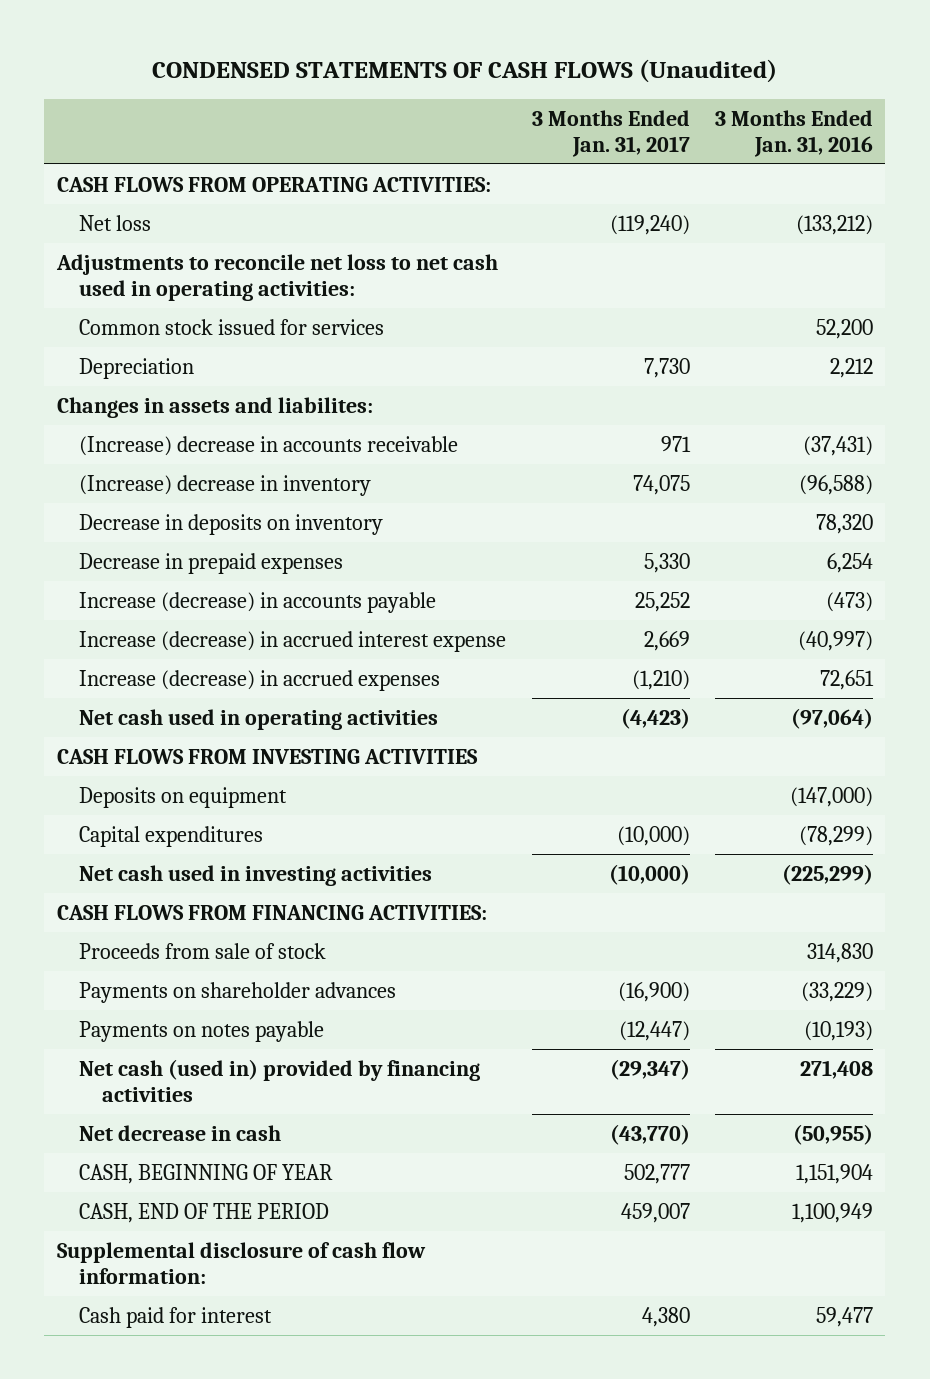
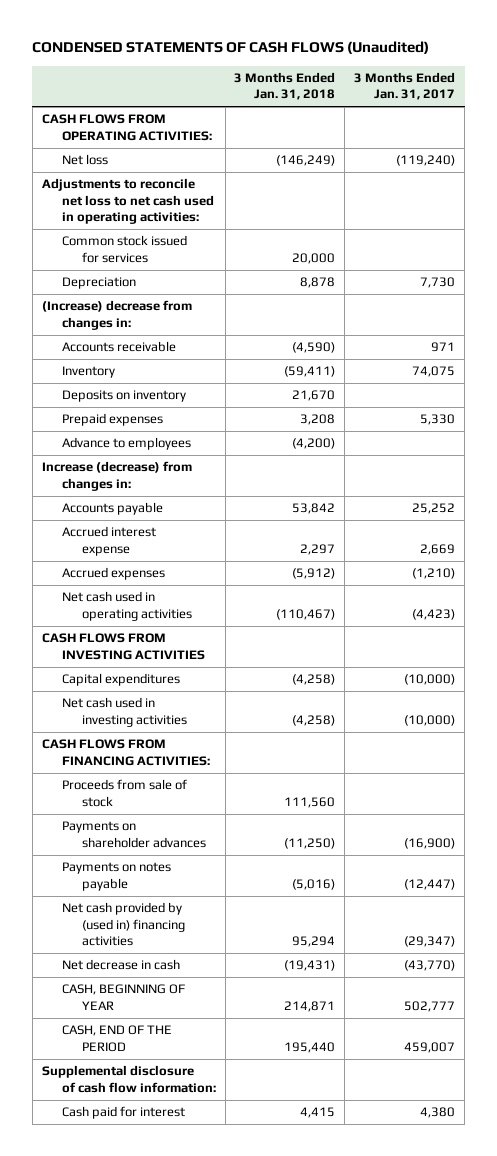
- | 3 Months Ended Jan. 31, 2017 | 3 Months Ended Jan. 31, 2016
+ | 3 Months Ended Jan. 31, 2018 | 3 Months Ended Jan. 31, 2017
- Changes in assets and liabilites:
- (Increase) decrease in accounts receivable | 971 | (37,431)
- (Increase) decrease in inventory | 74,075 | (96,588)
- Decrease in deposits on inventory | | 78,320
- Decrease in prepaid expenses | 5,330 | 6,254
- Increase (decrease) in accounts payable | 25,252 | (473)
- Increase (decrease) in accrued interest expense | 2,669 | (40,997)
- Increase (decrease) in accrued expenses | (1,210) | 72,651
+ (Increase) decrease from changes in:
+ Accounts receivable | (4,590) | 971
+ Inventory | (59,411) | 74,075
+ Deposits on inventory | 21,670 |
+ Prepaid expenses | 3,208 | 5,330
+ Advance to employees | (4,200) |
+ Increase (decrease) from changes in:
+ Accounts payable | 53,842 | 25,252
+ Accrued interest expense | 2,297 | 2,669
+ Accrued expenses | (5,912) | (1,210)
- Deposits on equipment | | (147,000)
- Net cash (used in) provided by financing activities | (29,347) | 271,408
+ Net cash provided by (used in) financing activities | 95,294 | (29,347)

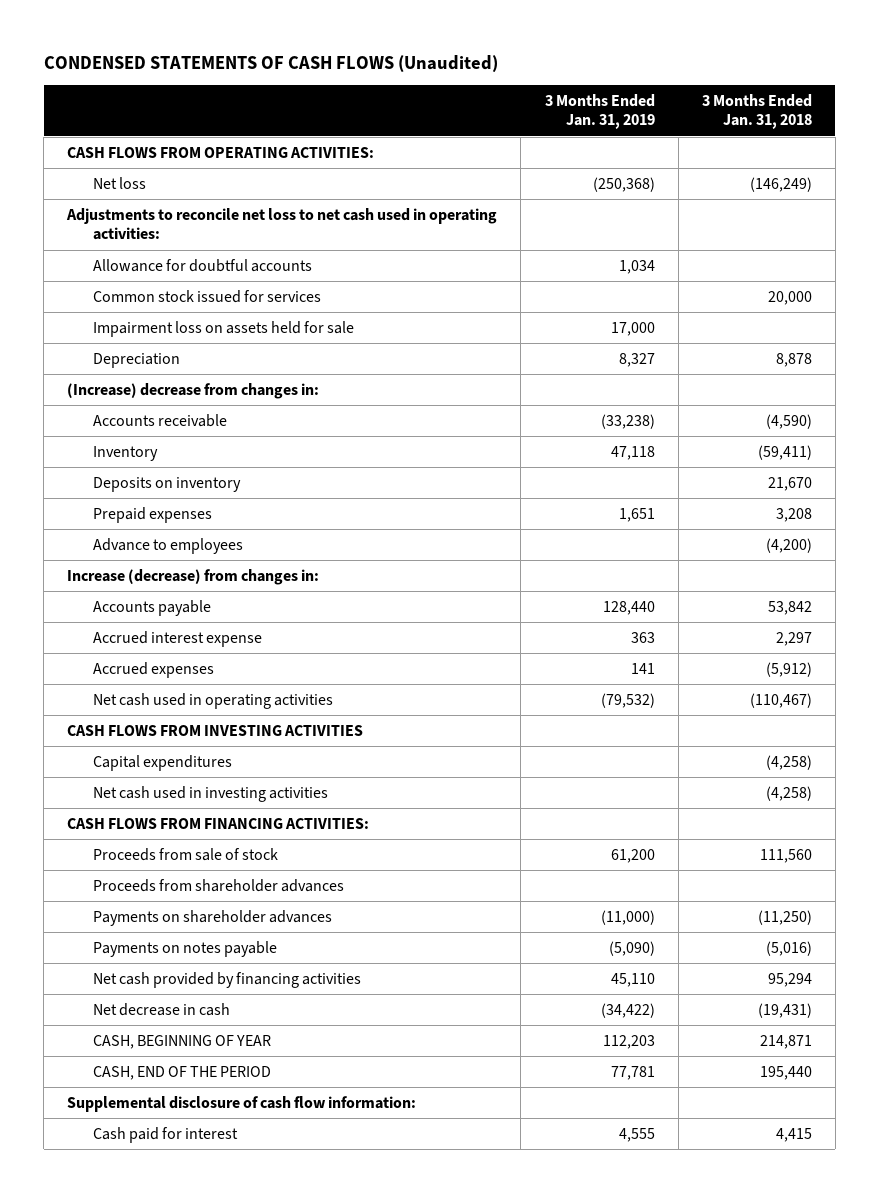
- | 3 Months Ended Jan. 31, 2018 | 3 Months Ended Jan. 31, 2017
+ | 3 Months Ended Jan. 31, 2019 | 3 Months Ended Jan. 31, 2018
+ Allowance for doubtful accounts | 1,034 |
+ Impairment loss on assets held for sale | 17,000 |
+ Proceeds from shareholder advances
- Net cash provided by (used in) financing activities | 95,294 | (29,347)
+ Net cash provided by financing activities | 45,110 | 95,294

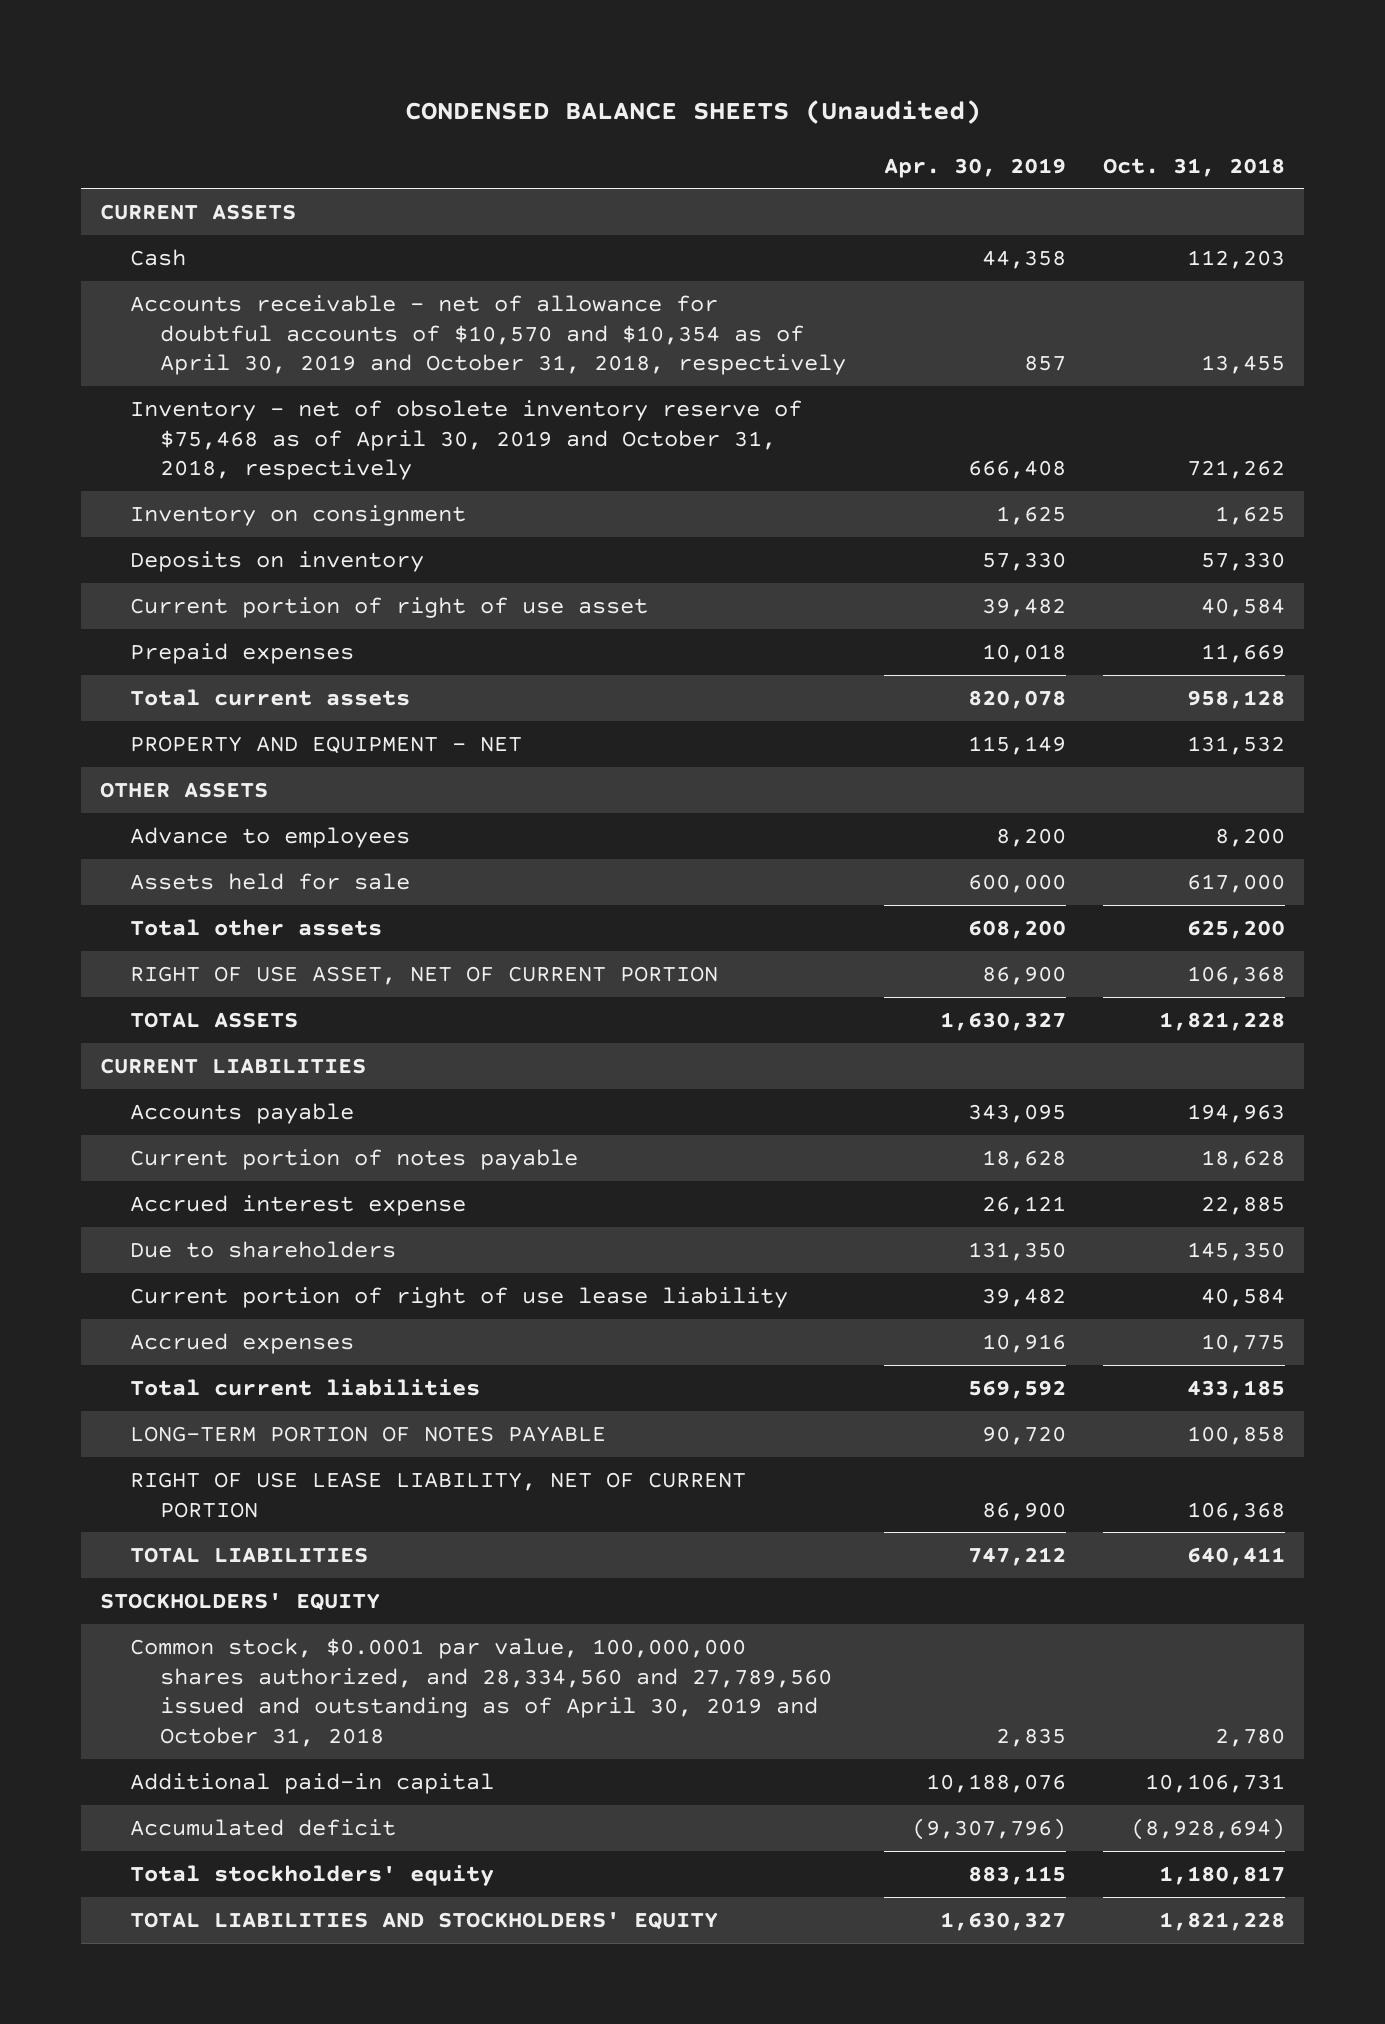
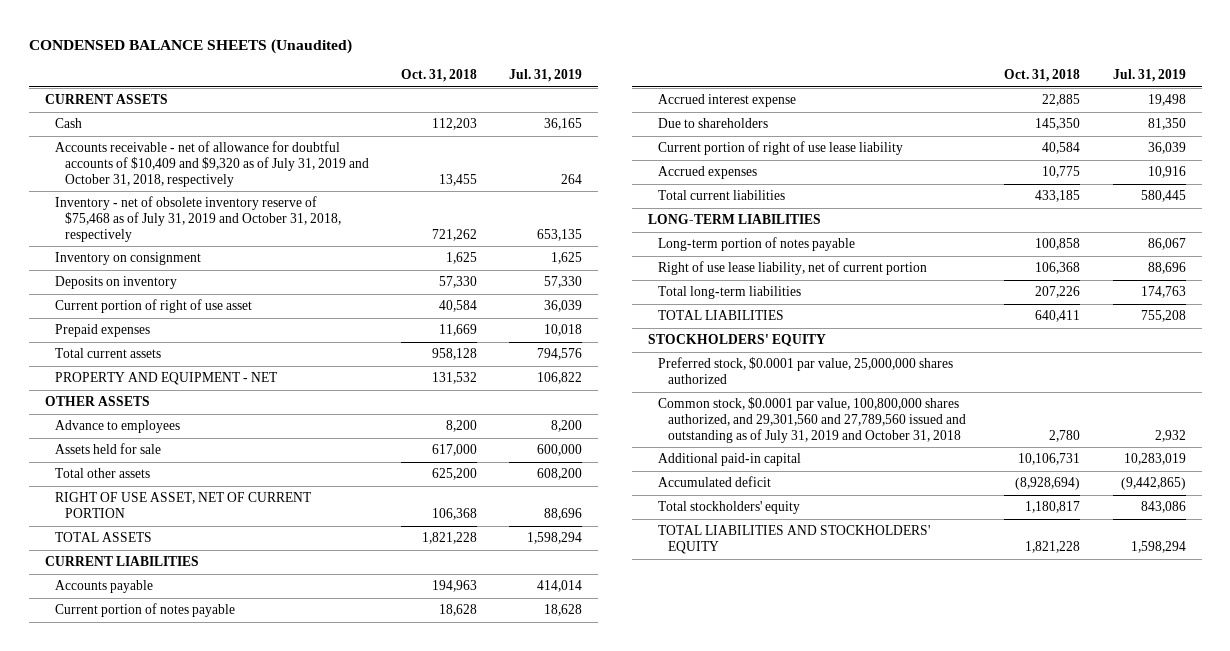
- | Apr. 30, 2019 | Oct. 31, 2018
+ | Oct. 31, 2018 | Jul. 31, 2019
- Accounts receivable - net of allowance for doubtful accounts of $10,570 and $10,354 as of April 30, 2019 and October 31, 2018, respectively | 857 | 13,455
- Inventory - net of obsolete inventory reserve of $75,468 as of April 30, 2019 and October 31, 2018, respectively | 666,408 | 721,262
+ Accounts receivable - net of allowance for doubtful accounts of $10,409 and $9,320 as of July 31, 2019 and October 31, 2018, respectively | 13,455 | 264
+ Inventory - net of obsolete inventory reserve of $75,468 as of July 31, 2019 and October 31, 2018, respectively | 721,262 | 653,135
- LONG-TERM PORTION OF NOTES PAYABLE | 90,720 | 100,858
- RIGHT OF USE LEASE LIABILITY, NET OF CURRENT PORTION | 86,900 | 106,368
+ LONG-TERM LIABILITIES
+ Long-term portion of notes payable | 100,858 | 86,067
+ Right of use lease liability, net of current portion | 106,368 | 88,696
+ Total long-term liabilities | 207,226 | 174,763
- Common stock, $0.0001 par value, 100,000,000 shares authorized, and 28,334,560 and 27,789,560 issued and outstanding as of April 30, 2019 and October 31, 2018 | 2,835 | 2,780
+ Preferred stock, $0.0001 par value, 25,000,000 shares authorized
+ Common stock, $0.0001 par value, 100,800,000 shares authorized, and 29,301,560 and 27,789,560 issued and outstanding as of July 31, 2019 and October 31, 2018 | 2,780 | 2,932

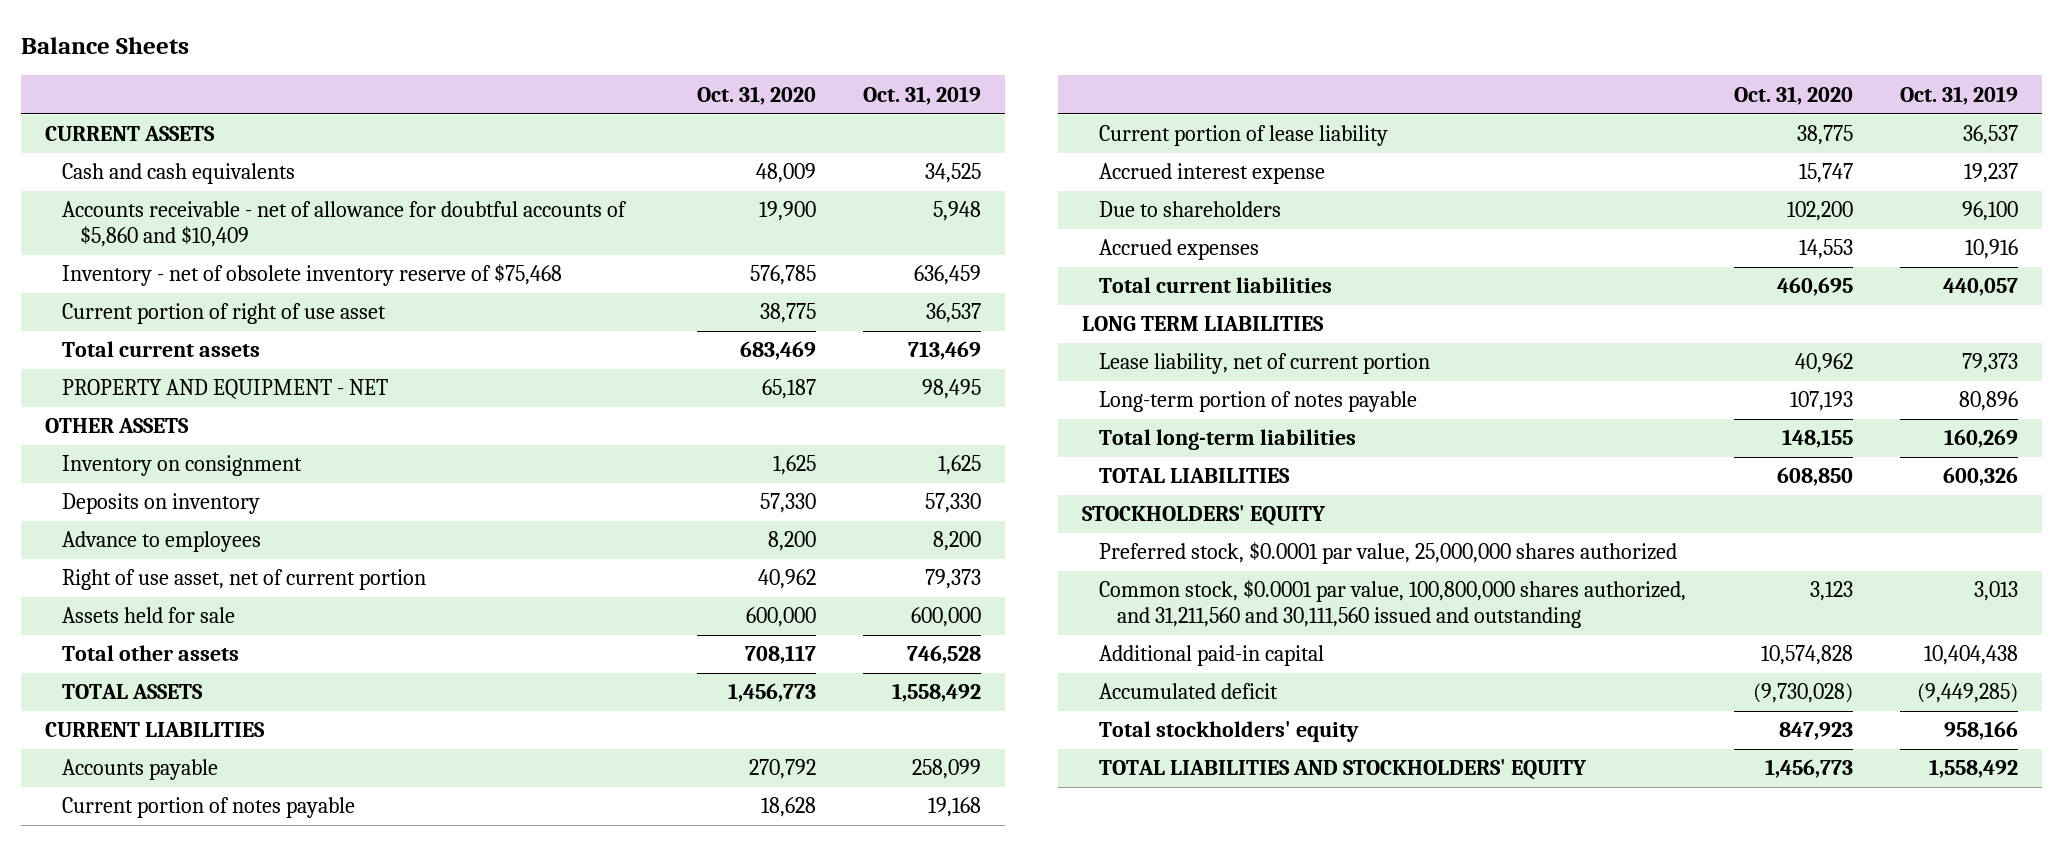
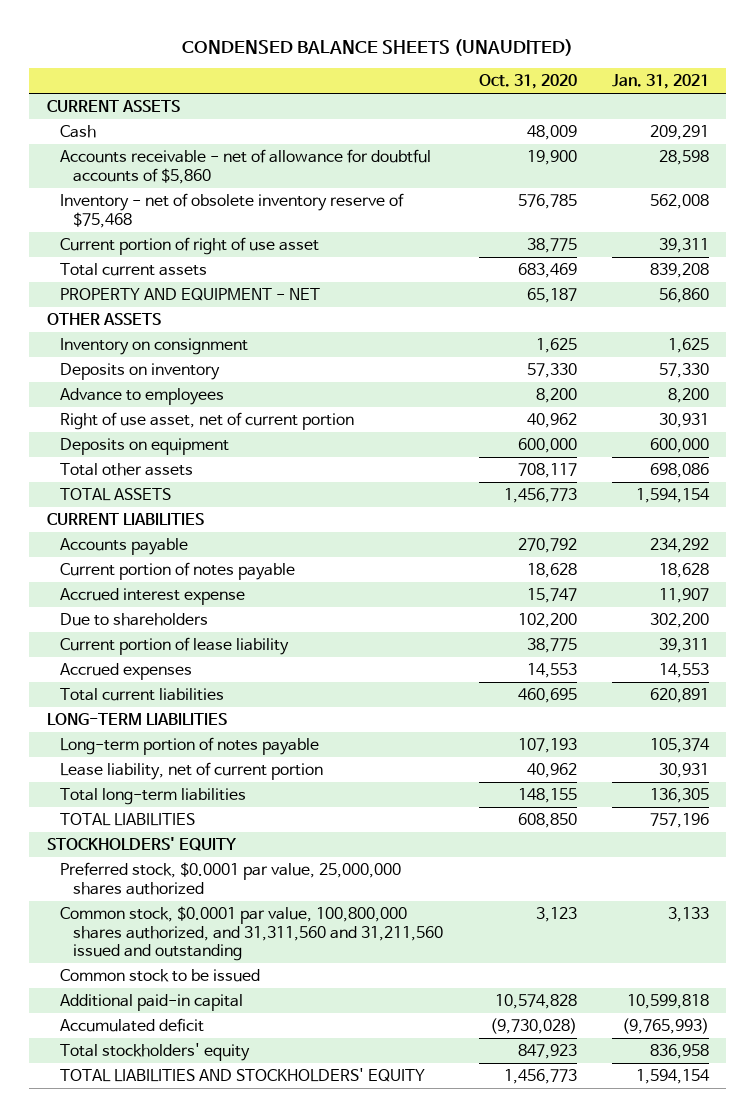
- Balance Sheets
+ CONDENSED BALANCE SHEETS (UNAUDITED)
- | Oct. 31, 2020 | Oct. 31, 2019
+ | Oct. 31, 2020 | Jan. 31, 2021
- Cash and cash equivalents | 48,009 | 34,525
- Accounts receivable - net of allowance for doubtful accounts of $5,860 and $10,409 | 19,900 | 5,948
+ Cash | 48,009 | 209,291
+ Accounts receivable - net of allowance for doubtful accounts of $5,860 | 19,900 | 28,598
- Assets held for sale | 600,000 | 600,000
+ Deposits on equipment | 600,000 | 600,000
moved down: Current portion of lease liability | 38,775 | 39,311
- LONG TERM LIABILITIES
+ LONG-TERM LIABILITIES
moved down: Lease liability, net of current portion | 40,962 | 30,931
- Common stock, $0.0001 par value, 100,800,000 shares authorized, and 31,211,560 and 30,111,560 issued and outstanding | 3,123 | 3,013
+ Common stock, $0.0001 par value, 100,800,000 shares authorized, and 31,311,560 and 31,211,560 issued and outstanding | 3,123 | 3,133
+ Common stock to be issued

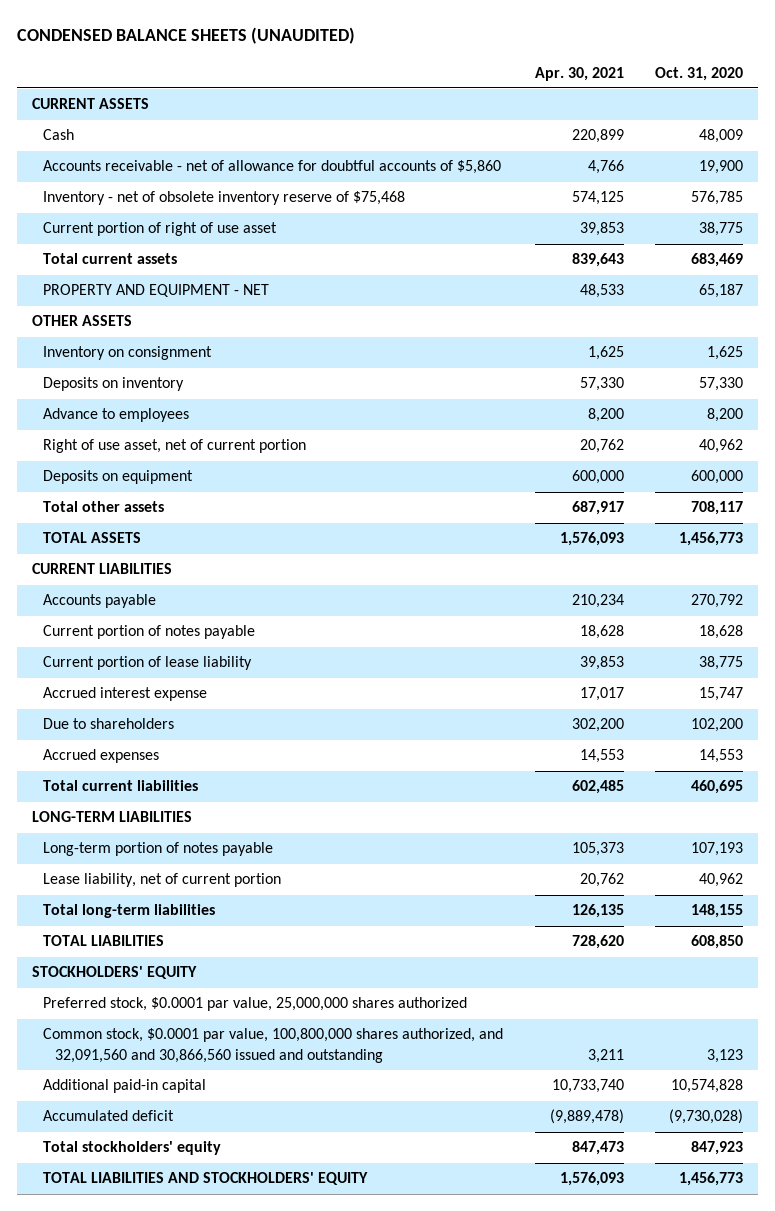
- | Oct. 31, 2020 | Jan. 31, 2021
+ | Apr. 30, 2021 | Oct. 31, 2020
moved up: Current portion of lease liability | 39,853 | 38,775
- Common stock, $0.0001 par value, 100,800,000 shares authorized, and 31,311,560 and 31,211,560 issued and outstanding | 3,123 | 3,133
- Common stock to be issued
+ Common stock, $0.0001 par value, 100,800,000 shares authorized, and 32,091,560 and 30,866,560 issued and outstanding | 3,211 | 3,123

